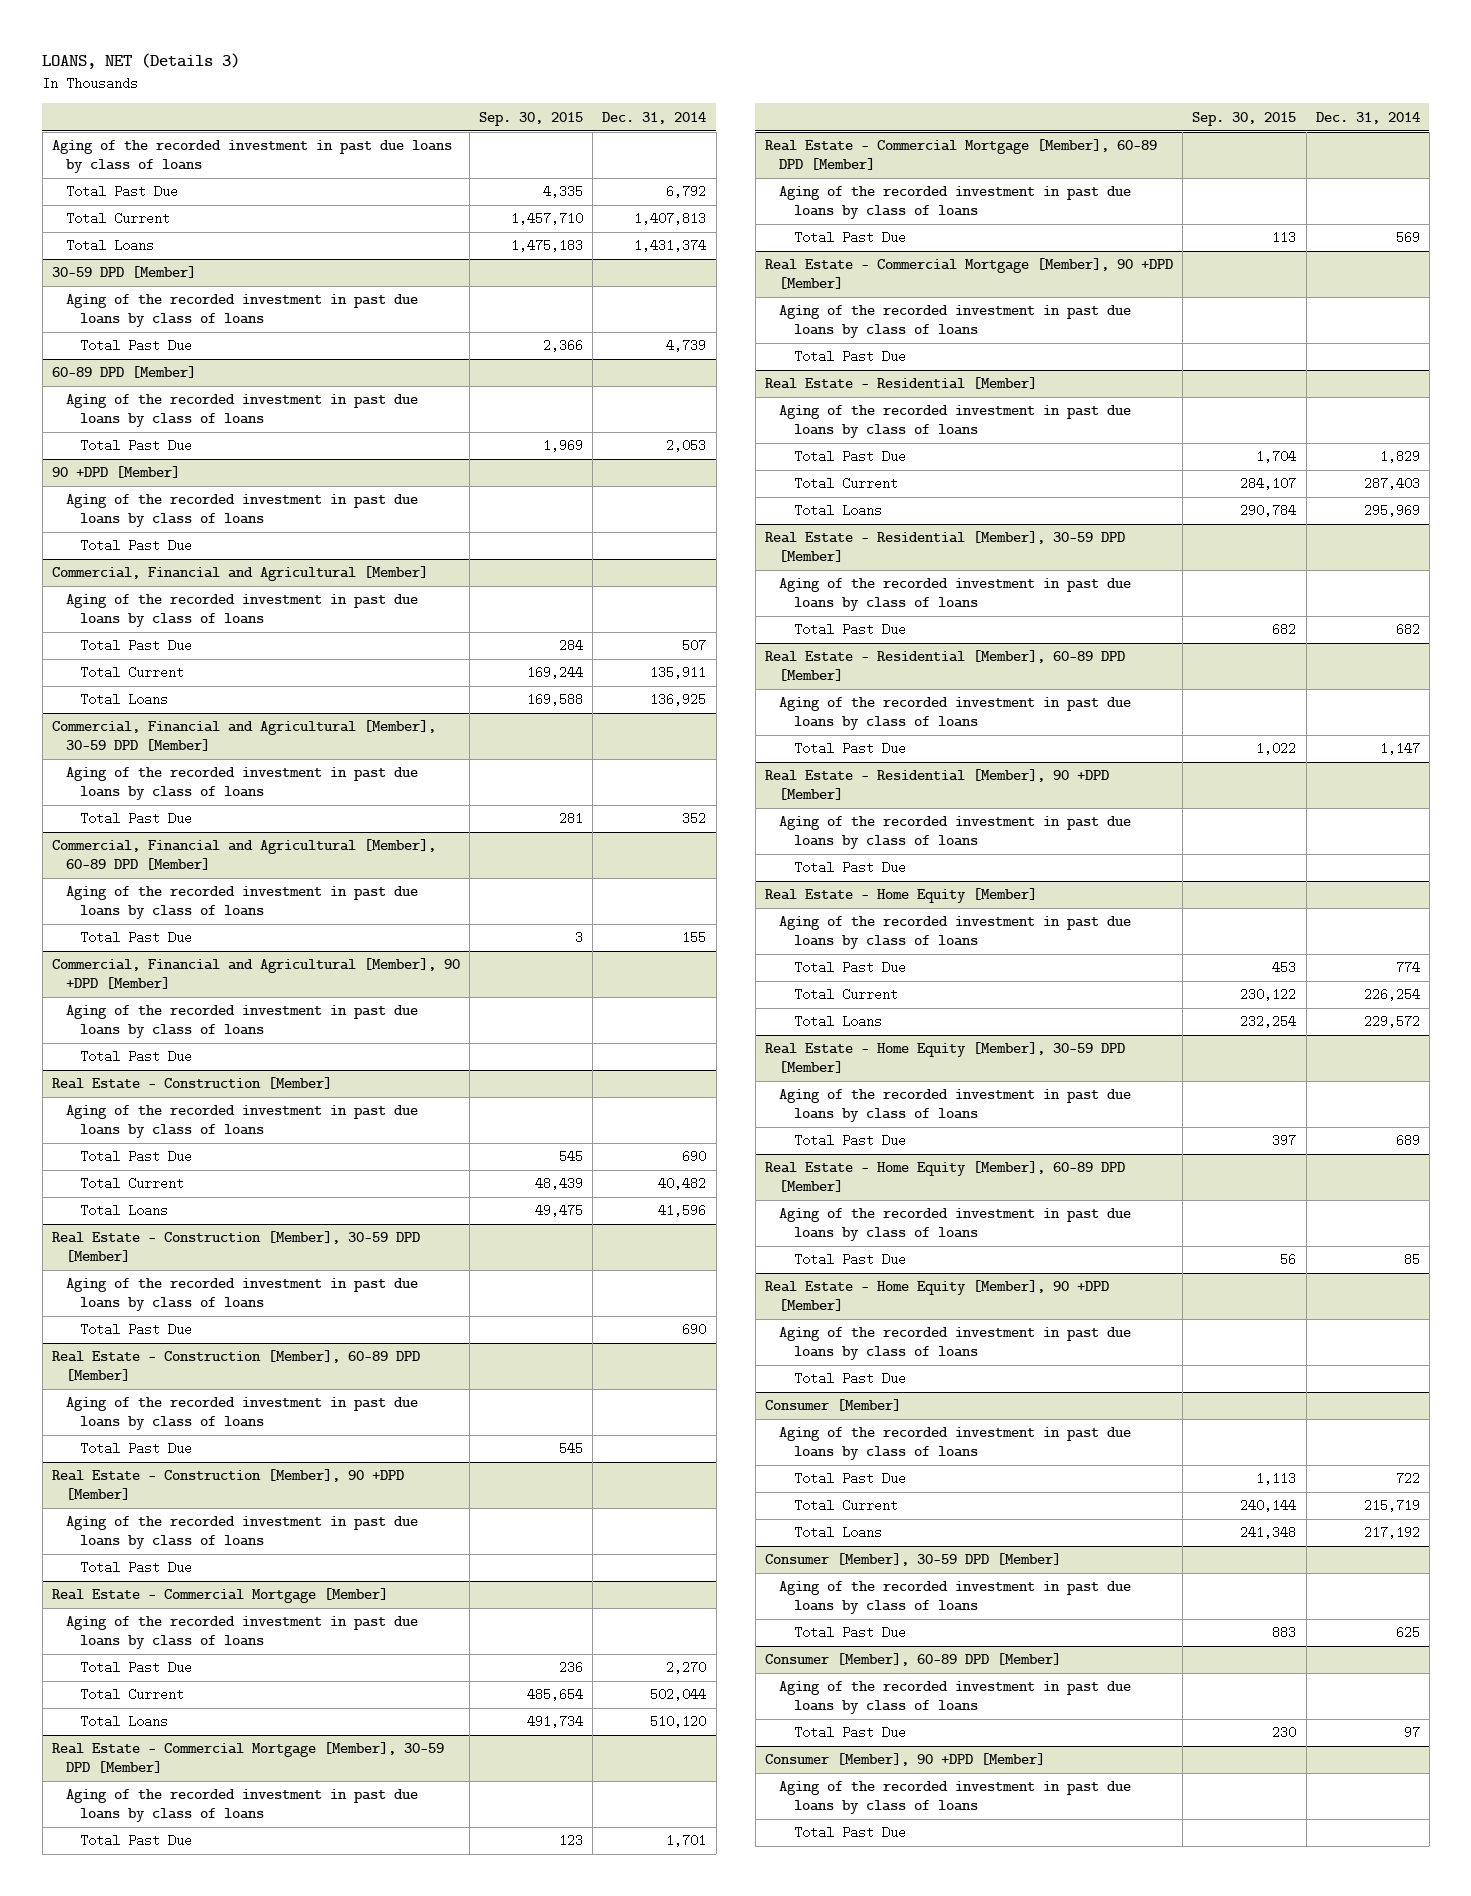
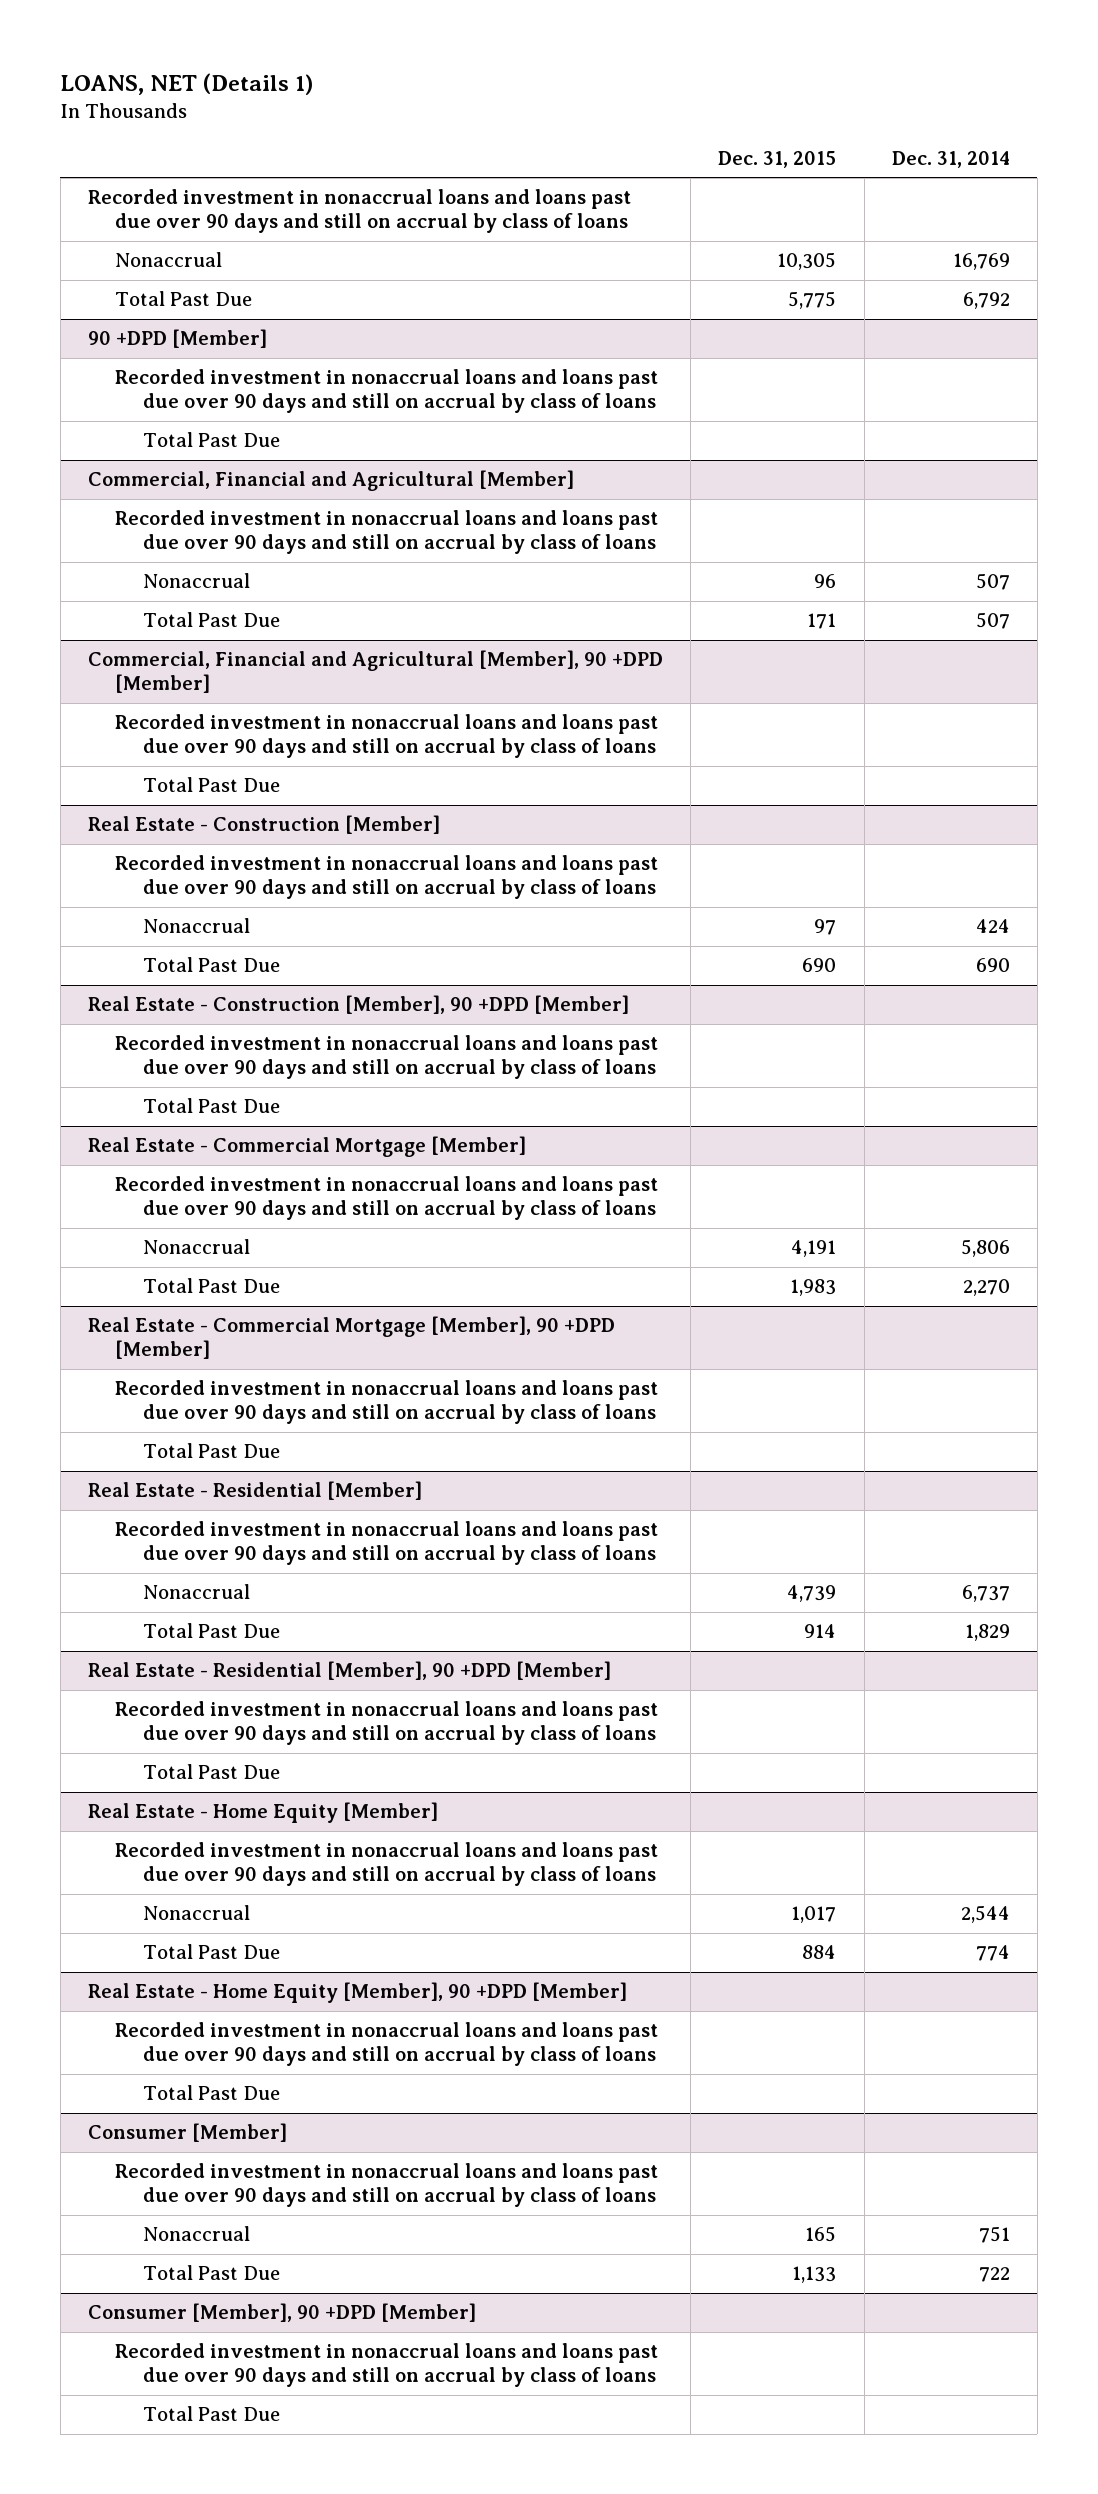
- LOANS, NET (Details 3)
+ LOANS, NET (Details 1)
- | Sep. 30, 2015 | Dec. 31, 2014
+ | Dec. 31, 2015 | Dec. 31, 2014
- Aging of the recorded investment in past due loans by class of loans
+ Recorded investment in nonaccrual loans and loans past due over 90 days and still on accrual by class of loans
+ Nonaccrual | 10,305 | 16,769
- Total Current | 1,457,710 | 1,407,813
- Total Loans | 1,475,183 | 1,431,374
- 30-59 DPD [Member]
- Aging of the recorded investment in past due loans by class of loans
- Total Past Due | 2,366 | 4,739
- 60-89 DPD [Member]
- Aging of the recorded investment in past due loans by class of loans
- Total Past Due | 1,969 | 2,053
@ 90 +DPD [Member]
- Aging of the recorded investment in past due loans by class of loans
+ Recorded investment in nonaccrual loans and loans past due over 90 days and still on accrual by class of loans
@ Commercial, Financial and Agricultural [Member]
- Aging of the recorded investment in past due loans by class of loans
+ Recorded investment in nonaccrual loans and loans past due over 90 days and still on accrual by class of loans
+ Nonaccrual | 96 | 507
- Total Current | 169,244 | 135,911
- Total Loans | 169,588 | 136,925
- Commercial, Financial and Agricultural [Member], 30-59 DPD [Member]
- Aging of the recorded investment in past due loans by class of loans
- Total Past Due | 281 | 352
- Commercial, Financial and Agricultural [Member], 60-89 DPD [Member]
- Aging of the recorded investment in past due loans by class of loans
- Total Past Due | 3 | 155
@ Commercial, Financial and Agricultural [Member], 90 +DPD [Member]
- Aging of the recorded investment in past due loans by class of loans
+ Recorded investment in nonaccrual loans and loans past due over 90 days and still on accrual by class of loans
@ Real Estate - Construction [Member]
- Aging of the recorded investment in past due loans by class of loans
- Total Past Due | 545 | 690
- Total Current | 48,439 | 40,482
- Total Loans | 49,475 | 41,596
- Real Estate - Construction [Member], 30-59 DPD [Member]
- Aging of the recorded investment in past due loans by class of loans
@ Real Estate - Construction [Member]
+ Recorded investment in nonaccrual loans and loans past due over 90 days and still on accrual by class of loans
+ Nonaccrual | 97 | 424
- Real Estate - Construction [Member], 60-89 DPD [Member]
- Aging of the recorded investment in past due loans by class of loans
- Total Past Due | 545 |
@ Real Estate - Construction [Member], 90 +DPD [Member]
- Aging of the recorded investment in past due loans by class of loans
+ Recorded investment in nonaccrual loans and loans past due over 90 days and still on accrual by class of loans
@ Real Estate - Commercial Mortgage [Member]
- Aging of the recorded investment in past due loans by class of loans
+ Recorded investment in nonaccrual loans and loans past due over 90 days and still on accrual by class of loans
+ Nonaccrual | 4,191 | 5,806
- Total Current | 485,654 | 502,044
- Total Loans | 491,734 | 510,120
- Real Estate - Commercial Mortgage [Member], 30-59 DPD [Member]
- Aging of the recorded investment in past due loans by class of loans
- Total Past Due | 123 | 1,701
- Real Estate - Commercial Mortgage [Member], 60-89 DPD [Member]
- Aging of the recorded investment in past due loans by class of loans
- Total Past Due | 113 | 569
@ Real Estate - Commercial Mortgage [Member], 90 +DPD [Member]
- Aging of the recorded investment in past due loans by class of loans
+ Recorded investment in nonaccrual loans and loans past due over 90 days and still on accrual by class of loans
@ Real Estate - Residential [Member]
- Aging of the recorded investment in past due loans by class of loans
+ Recorded investment in nonaccrual loans and loans past due over 90 days and still on accrual by class of loans
+ Nonaccrual | 4,739 | 6,737
- Total Current | 284,107 | 287,403
- Total Loans | 290,784 | 295,969
- Real Estate - Residential [Member], 30-59 DPD [Member]
- Aging of the recorded investment in past due loans by class of loans
- Total Past Due | 682 | 682
- Real Estate - Residential [Member], 60-89 DPD [Member]
- Aging of the recorded investment in past due loans by class of loans
- Total Past Due | 1,022 | 1,147
@ Real Estate - Residential [Member], 90 +DPD [Member]
- Aging of the recorded investment in past due loans by class of loans
+ Recorded investment in nonaccrual loans and loans past due over 90 days and still on accrual by class of loans
@ Real Estate - Home Equity [Member]
- Aging of the recorded investment in past due loans by class of loans
+ Recorded investment in nonaccrual loans and loans past due over 90 days and still on accrual by class of loans
+ Nonaccrual | 1,017 | 2,544
- Total Current | 230,122 | 226,254
- Total Loans | 232,254 | 229,572
- Real Estate - Home Equity [Member], 30-59 DPD [Member]
- Aging of the recorded investment in past due loans by class of loans
- Total Past Due | 397 | 689
- Real Estate - Home Equity [Member], 60-89 DPD [Member]
- Aging of the recorded investment in past due loans by class of loans
- Total Past Due | 56 | 85
@ Real Estate - Home Equity [Member], 90 +DPD [Member]
- Aging of the recorded investment in past due loans by class of loans
+ Recorded investment in nonaccrual loans and loans past due over 90 days and still on accrual by class of loans
@ Consumer [Member]
- Aging of the recorded investment in past due loans by class of loans
+ Recorded investment in nonaccrual loans and loans past due over 90 days and still on accrual by class of loans
+ Nonaccrual | 165 | 751
- Total Current | 240,144 | 215,719
- Total Loans | 241,348 | 217,192
- Consumer [Member], 30-59 DPD [Member]
- Aging of the recorded investment in past due loans by class of loans
- Total Past Due | 883 | 625
- Consumer [Member], 60-89 DPD [Member]
- Aging of the recorded investment in past due loans by class of loans
- Total Past Due | 230 | 97
@ Consumer [Member], 90 +DPD [Member]
- Aging of the recorded investment in past due loans by class of loans
+ Recorded investment in nonaccrual loans and loans past due over 90 days and still on accrual by class of loans

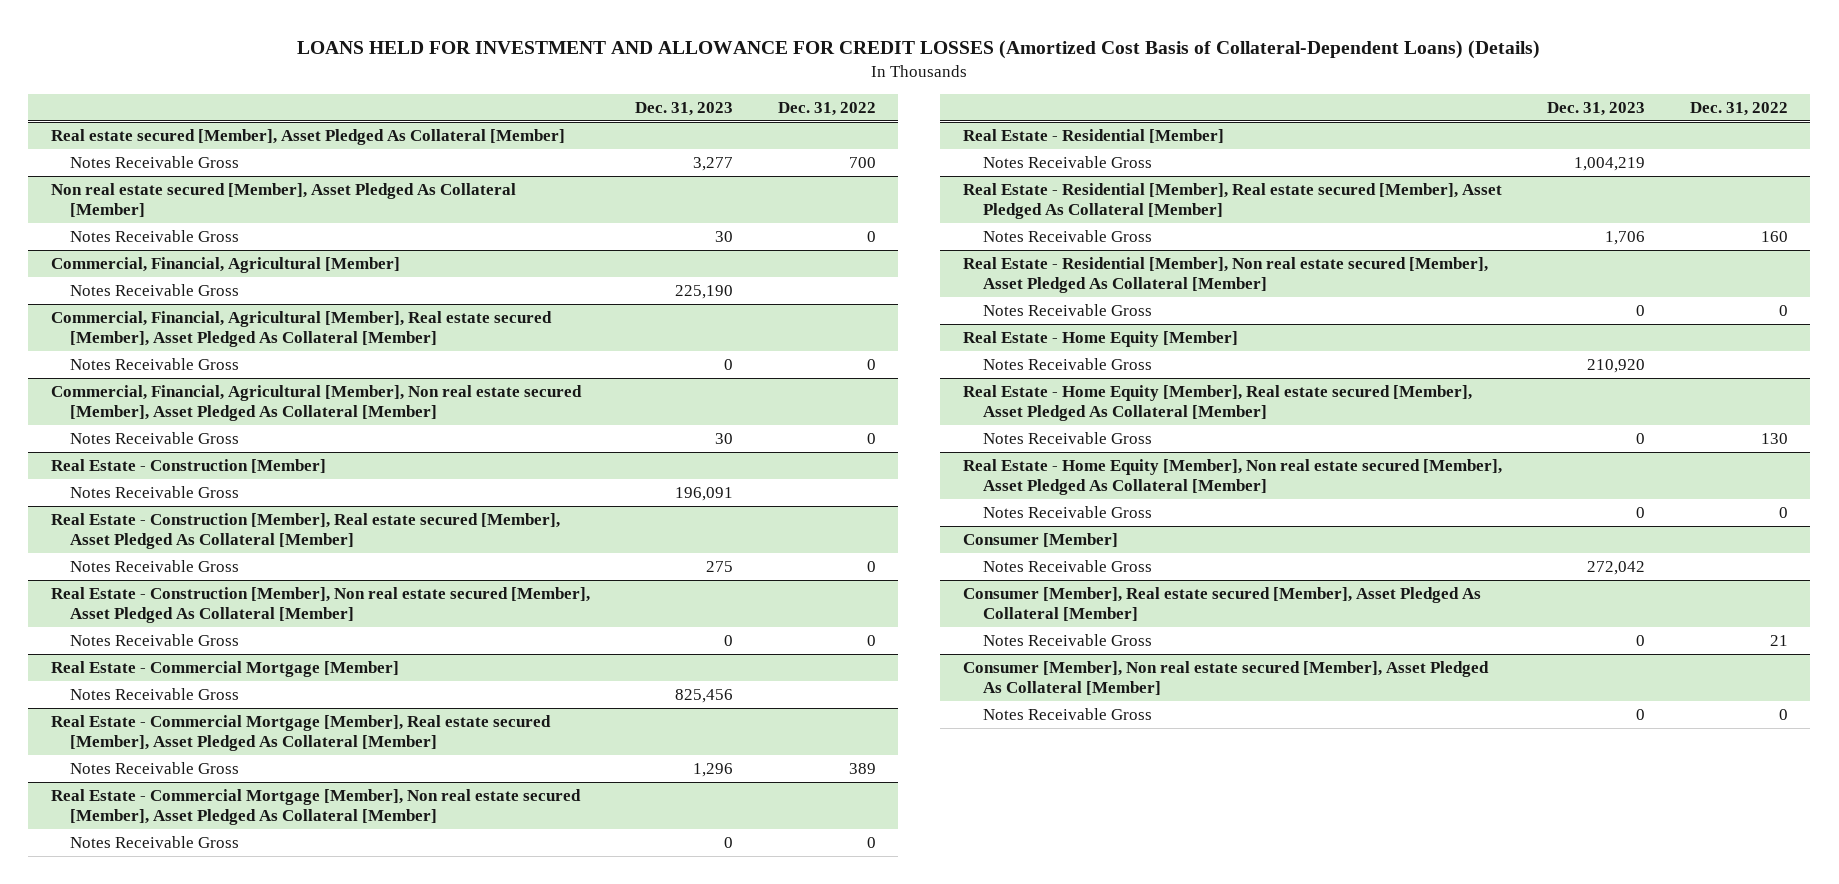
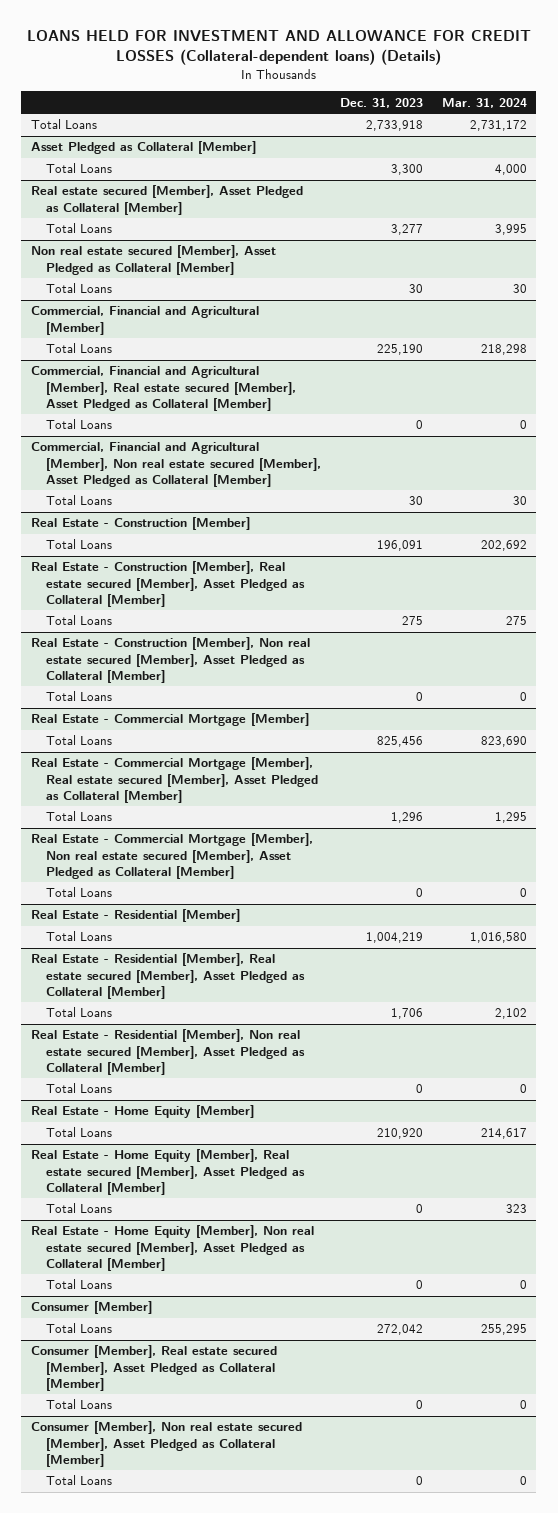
- LOANS HELD FOR INVESTMENT AND ALLOWANCE FOR CREDIT LOSSES (Amortized Cost Basis of Collateral-Dependent Loans) (Details)
+ LOANS HELD FOR INVESTMENT AND ALLOWANCE FOR CREDIT LOSSES (Collateral-dependent loans) (Details)
- | Dec. 31, 2023 | Dec. 31, 2022
+ | Dec. 31, 2023 | Mar. 31, 2024
- Real estate secured [Member], Asset Pledged As Collateral [Member]
- Notes Receivable Gross | 3,277 | 700
- Non real estate secured [Member], Asset Pledged As Collateral [Member]
- Notes Receivable Gross | 30 | 0
- Commercial, Financial, Agricultural [Member]
- Notes Receivable Gross | 225,190 |
- Commercial, Financial, Agricultural [Member], Real estate secured [Member], Asset Pledged As Collateral [Member]
- Notes Receivable Gross | 0 | 0
- Commercial, Financial, Agricultural [Member], Non real estate secured [Member], Asset Pledged As Collateral [Member]
- Notes Receivable Gross | 30 | 0
+ Total Loans | 2,733,918 | 2,731,172
+ Asset Pledged as Collateral [Member]
+ Total Loans | 3,300 | 4,000
+ Real estate secured [Member], Asset Pledged as Collateral [Member]
+ Total Loans | 3,277 | 3,995
+ Non real estate secured [Member], Asset Pledged as Collateral [Member]
+ Total Loans | 30 | 30
+ Commercial, Financial and Agricultural [Member]
+ Total Loans | 225,190 | 218,298
+ Commercial, Financial and Agricultural [Member], Real estate secured [Member], Asset Pledged as Collateral [Member]
+ Total Loans | 0 | 0
+ Commercial, Financial and Agricultural [Member], Non real estate secured [Member], Asset Pledged as Collateral [Member]
+ Total Loans | 30 | 30
@ Real Estate - Construction [Member]
- Notes Receivable Gross | 196,091 |
- Real Estate - Construction [Member], Real estate secured [Member], Asset Pledged As Collateral [Member]
- Notes Receivable Gross | 275 | 0
- Real Estate - Construction [Member], Non real estate secured [Member], Asset Pledged As Collateral [Member]
- Notes Receivable Gross | 0 | 0
@ Real Estate - Construction [Member]
+ Total Loans | 196,091 | 202,692
+ Real Estate - Construction [Member], Real estate secured [Member], Asset Pledged as Collateral [Member]
+ Total Loans | 275 | 275
+ Real Estate - Construction [Member], Non real estate secured [Member], Asset Pledged as Collateral [Member]
+ Total Loans | 0 | 0
@ Real Estate - Commercial Mortgage [Member]
- Notes Receivable Gross | 825,456 |
- Real Estate - Commercial Mortgage [Member], Real estate secured [Member], Asset Pledged As Collateral [Member]
- Notes Receivable Gross | 1,296 | 389
- Real Estate - Commercial Mortgage [Member], Non real estate secured [Member], Asset Pledged As Collateral [Member]
- Notes Receivable Gross | 0 | 0
@ Real Estate - Commercial Mortgage [Member]
+ Total Loans | 825,456 | 823,690
+ Real Estate - Commercial Mortgage [Member], Real estate secured [Member], Asset Pledged as Collateral [Member]
+ Total Loans | 1,296 | 1,295
+ Real Estate - Commercial Mortgage [Member], Non real estate secured [Member], Asset Pledged as Collateral [Member]
+ Total Loans | 0 | 0
@ Real Estate - Residential [Member]
- Notes Receivable Gross | 1,004,219 |
- Real Estate - Residential [Member], Real estate secured [Member], Asset Pledged As Collateral [Member]
- Notes Receivable Gross | 1,706 | 160
- Real Estate - Residential [Member], Non real estate secured [Member], Asset Pledged As Collateral [Member]
- Notes Receivable Gross | 0 | 0
@ Real Estate - Residential [Member]
+ Total Loans | 1,004,219 | 1,016,580
+ Real Estate - Residential [Member], Real estate secured [Member], Asset Pledged as Collateral [Member]
+ Total Loans | 1,706 | 2,102
+ Real Estate - Residential [Member], Non real estate secured [Member], Asset Pledged as Collateral [Member]
+ Total Loans | 0 | 0
@ Real Estate - Home Equity [Member]
- Notes Receivable Gross | 210,920 |
- Real Estate - Home Equity [Member], Real estate secured [Member], Asset Pledged As Collateral [Member]
- Notes Receivable Gross | 0 | 130
- Real Estate - Home Equity [Member], Non real estate secured [Member], Asset Pledged As Collateral [Member]
- Notes Receivable Gross | 0 | 0
@ Real Estate - Home Equity [Member]
+ Total Loans | 210,920 | 214,617
+ Real Estate - Home Equity [Member], Real estate secured [Member], Asset Pledged as Collateral [Member]
+ Total Loans | 0 | 323
+ Real Estate - Home Equity [Member], Non real estate secured [Member], Asset Pledged as Collateral [Member]
+ Total Loans | 0 | 0
@ Consumer [Member]
- Notes Receivable Gross | 272,042 |
- Consumer [Member], Real estate secured [Member], Asset Pledged As Collateral [Member]
- Notes Receivable Gross | 0 | 21
- Consumer [Member], Non real estate secured [Member], Asset Pledged As Collateral [Member]
- Notes Receivable Gross | 0 | 0
@ Consumer [Member]
+ Total Loans | 272,042 | 255,295
+ Consumer [Member], Real estate secured [Member], Asset Pledged as Collateral [Member]
+ Total Loans | 0 | 0
+ Consumer [Member], Non real estate secured [Member], Asset Pledged as Collateral [Member]
+ Total Loans | 0 | 0

